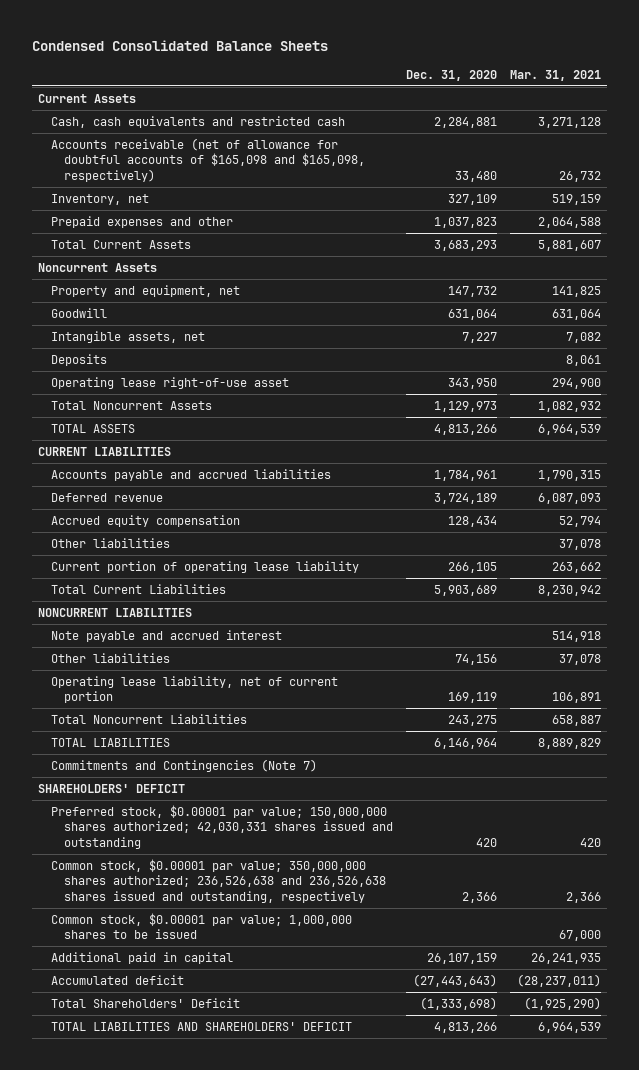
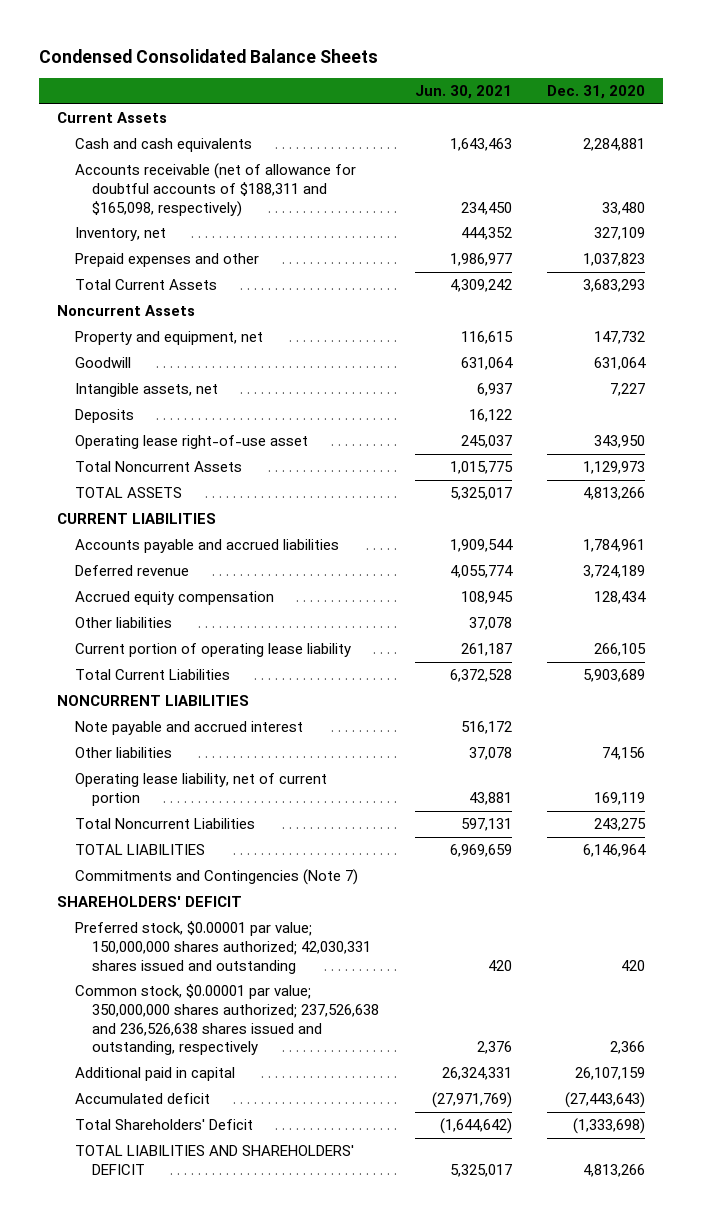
- | Dec. 31, 2020 | Mar. 31, 2021
+ | Jun. 30, 2021 | Dec. 31, 2020
- Cash, cash equivalents and restricted cash | 2,284,881 | 3,271,128
- Accounts receivable (net of allowance for doubtful accounts of $165,098 and $165,098, respectively) | 33,480 | 26,732
+ Cash and cash equivalents | 1,643,463 | 2,284,881
+ Accounts receivable (net of allowance for doubtful accounts of $188,311 and $165,098, respectively) | 234,450 | 33,480
- Common stock, $0.00001 par value; 350,000,000 shares authorized; 236,526,638 and 236,526,638 shares issued and outstanding, respectively | 2,366 | 2,366
- Common stock, $0.00001 par value; 1,000,000 shares to be issued | | 67,000
+ Common stock, $0.00001 par value; 350,000,000 shares authorized; 237,526,638 and 236,526,638 shares issued and outstanding, respectively | 2,376 | 2,366

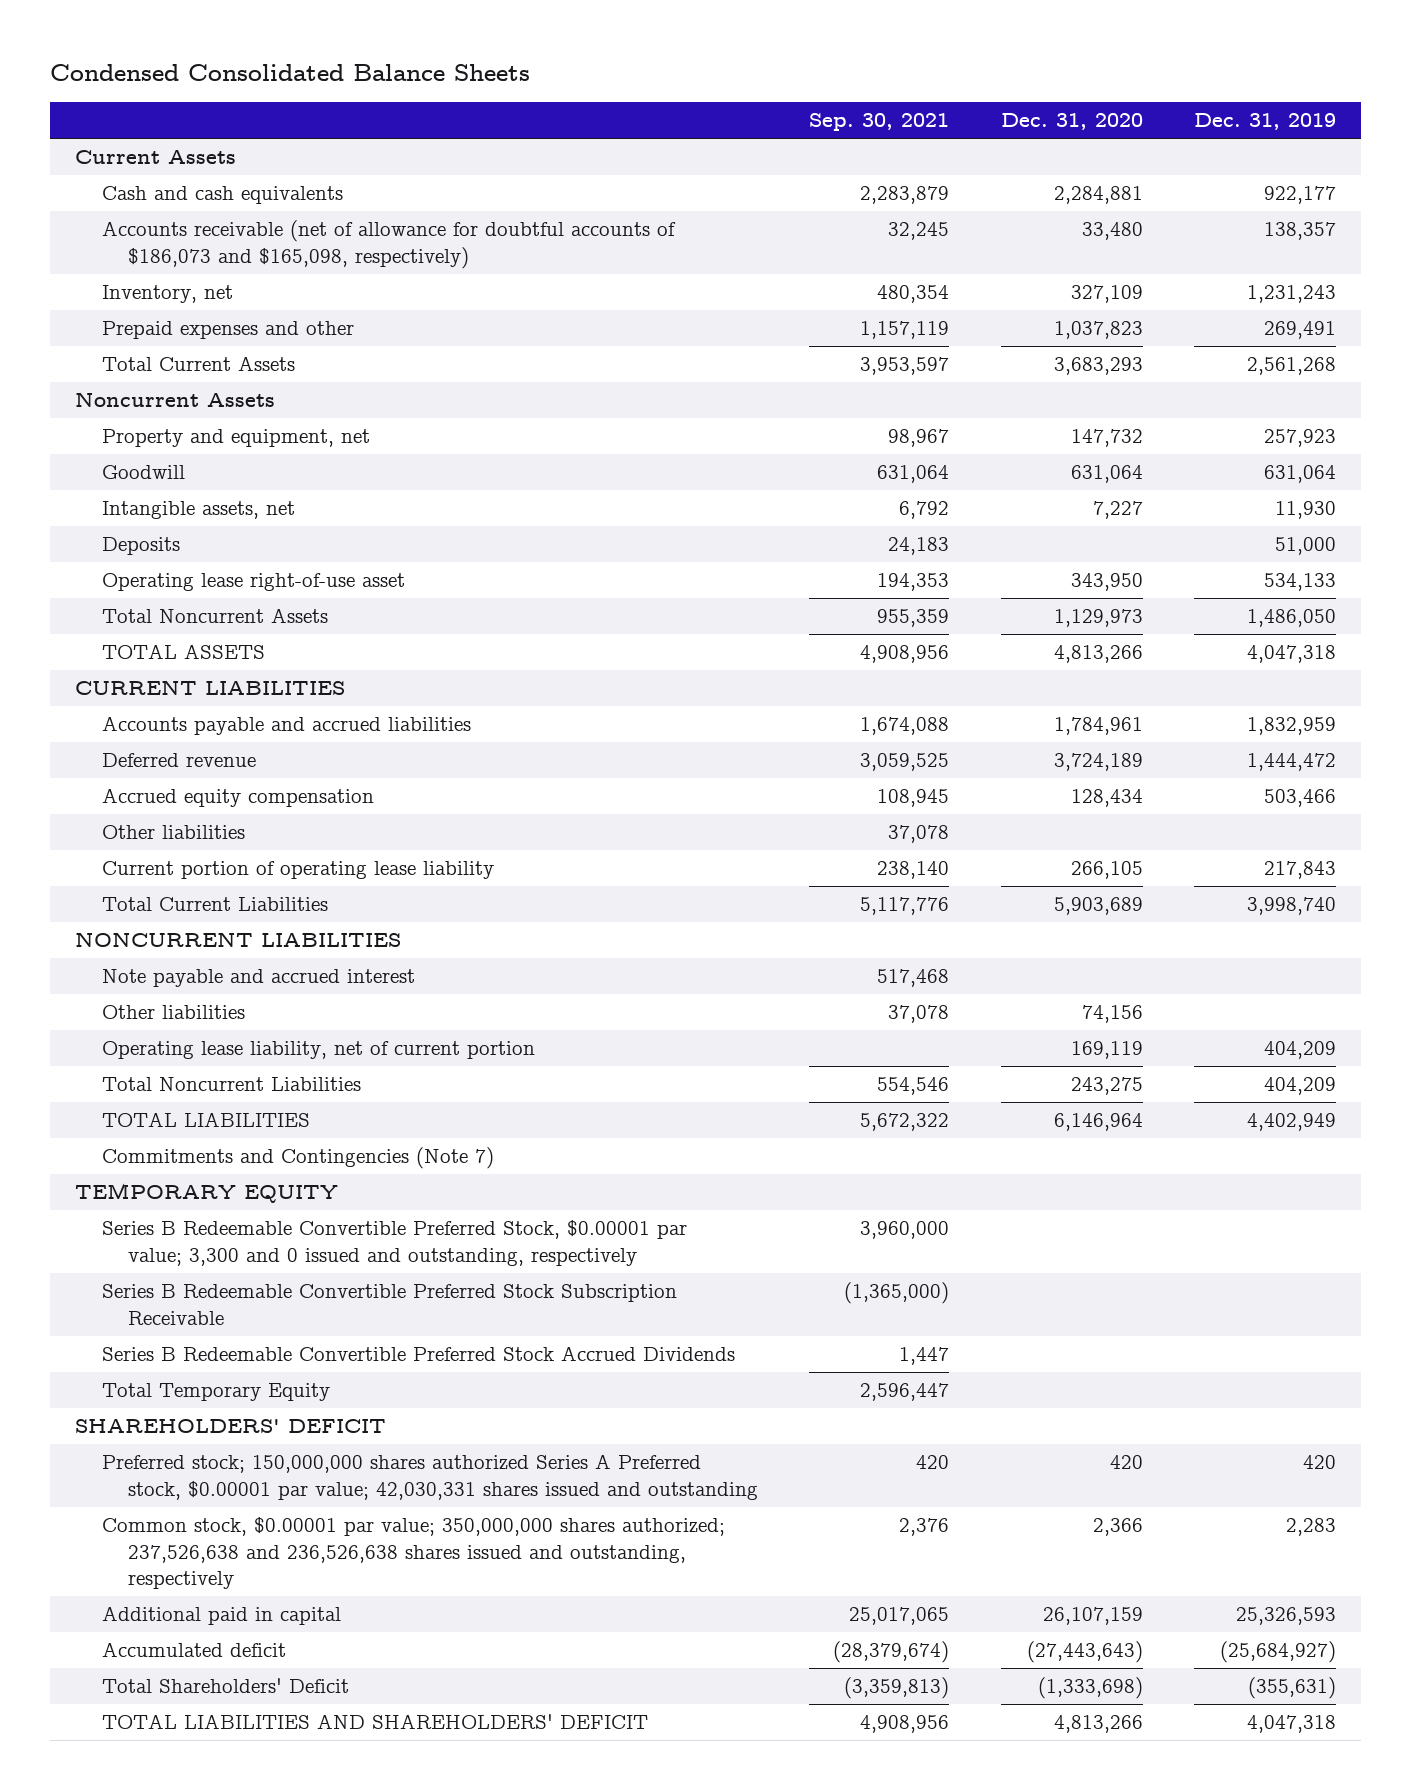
- | Jun. 30, 2021 | Dec. 31, 2020
+ | Sep. 30, 2021 | Dec. 31, 2020 | Dec. 31, 2019
- Accounts receivable (net of allowance for doubtful accounts of $188,311 and $165,098, respectively) | 234,450 | 33,480
+ Accounts receivable (net of allowance for doubtful accounts of $186,073 and $165,098, respectively) | 32,245 | 33,480 | 138,357
+ TEMPORARY EQUITY
+ Series B Redeemable Convertible Preferred Stock, $0.00001 par value; 3,300 and 0 issued and outstanding, respectively | 3,960,000 | |
+ Series B Redeemable Convertible Preferred Stock Subscription Receivable | (1,365,000) | |
+ Series B Redeemable Convertible Preferred Stock Accrued Dividends | 1,447 | |
+ Total Temporary Equity | 2,596,447 | |
- Preferred stock, $0.00001 par value; 150,000,000 shares authorized; 42,030,331 shares issued and outstanding | 420 | 420
+ Preferred stock; 150,000,000 shares authorized Series A Preferred stock, $0.00001 par value; 42,030,331 shares issued and outstanding | 420 | 420 | 420

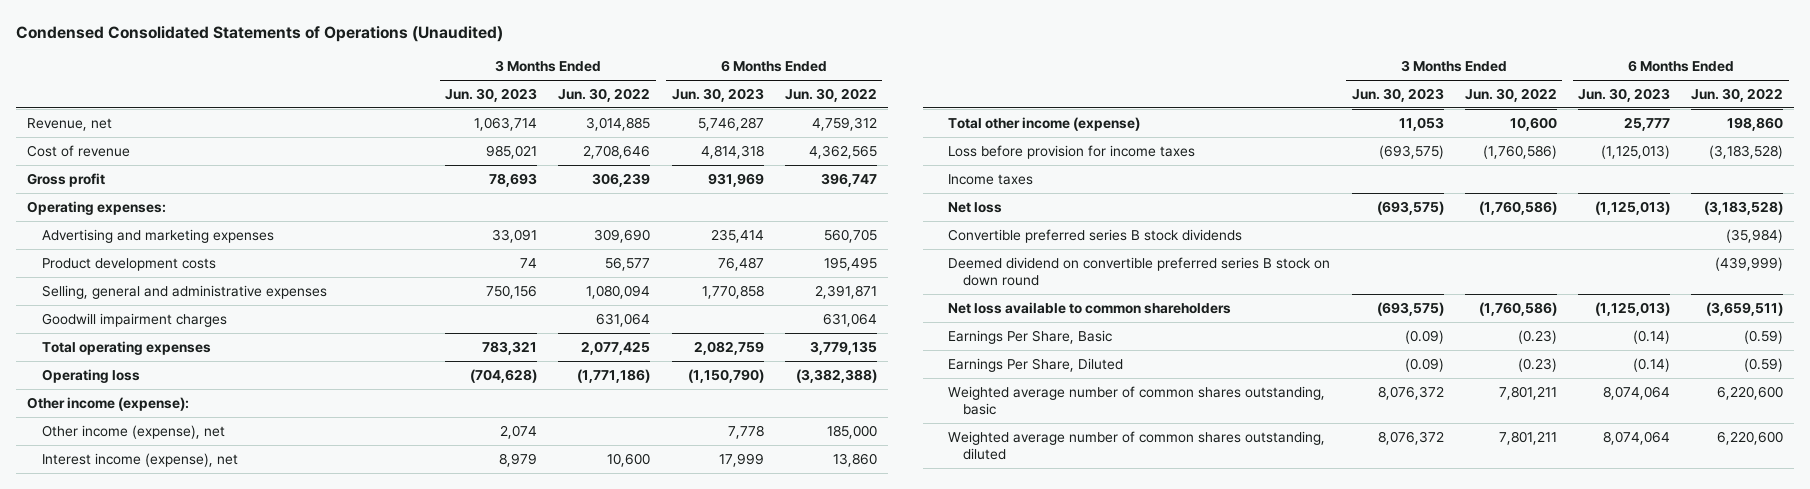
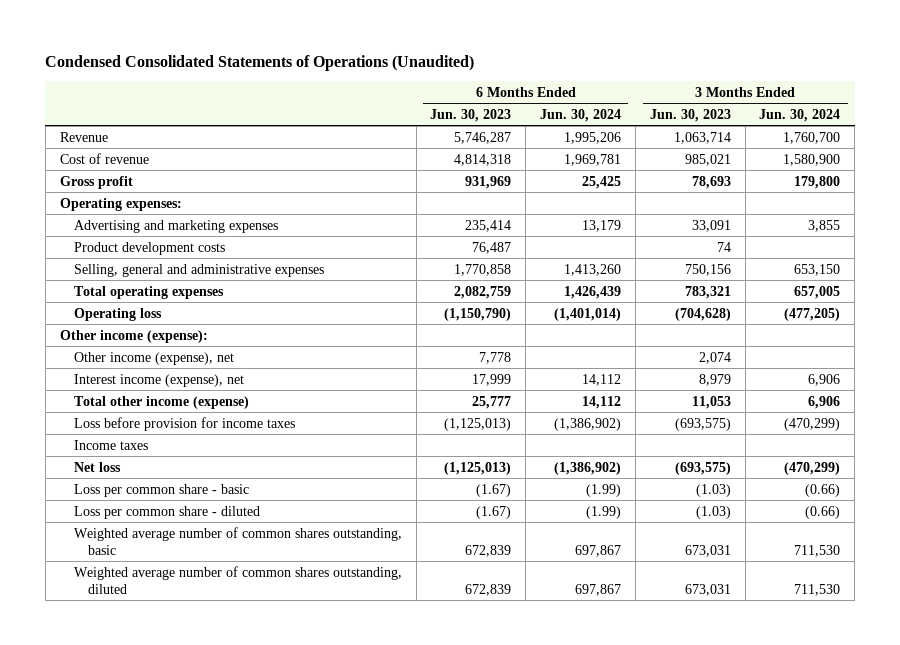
- | 3 Months Ended Jun. 30, 2023 | 3 Months Ended Jun. 30, 2022 | 6 Months Ended Jun. 30, 2023 | 6 Months Ended Jun. 30, 2022
+ | 6 Months Ended Jun. 30, 2023 | 6 Months Ended Jun. 30, 2024 | 3 Months Ended Jun. 30, 2023 | 3 Months Ended Jun. 30, 2024
- Revenue, net | 1,063,714 | 3,014,885 | 5,746,287 | 4,759,312
+ Revenue | 5,746,287 | 1,995,206 | 1,063,714 | 1,760,700
- Goodwill impairment charges | | 631,064 | | 631,064
- Convertible preferred series B stock dividends | | | | (35,984)
- Deemed dividend on convertible preferred series B stock on down round | | | | (439,999)
- Net loss available to common shareholders | (693,575) | (1,760,586) | (1,125,013) | (3,659,511)
- Earnings Per Share, Basic | (0.09) | (0.23) | (0.14) | (0.59)
- Earnings Per Share, Diluted | (0.09) | (0.23) | (0.14) | (0.59)
- Weighted average number of common shares outstanding, basic | 8,076,372 | 7,801,211 | 8,074,064 | 6,220,600
- Weighted average number of common shares outstanding, diluted | 8,076,372 | 7,801,211 | 8,074,064 | 6,220,600
+ Loss per common share - basic | (1.67) | (1.99) | (1.03) | (0.66)
+ Loss per common share - diluted | (1.67) | (1.99) | (1.03) | (0.66)
+ Weighted average number of common shares outstanding, basic | 672,839 | 697,867 | 673,031 | 711,530
+ Weighted average number of common shares outstanding, diluted | 672,839 | 697,867 | 673,031 | 711,530

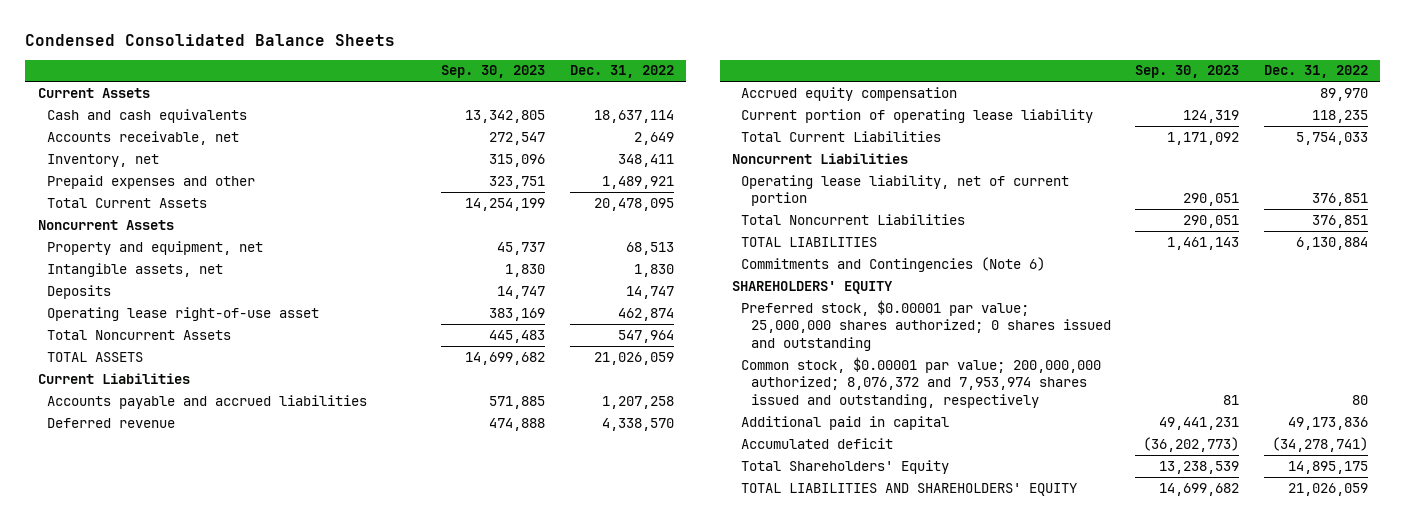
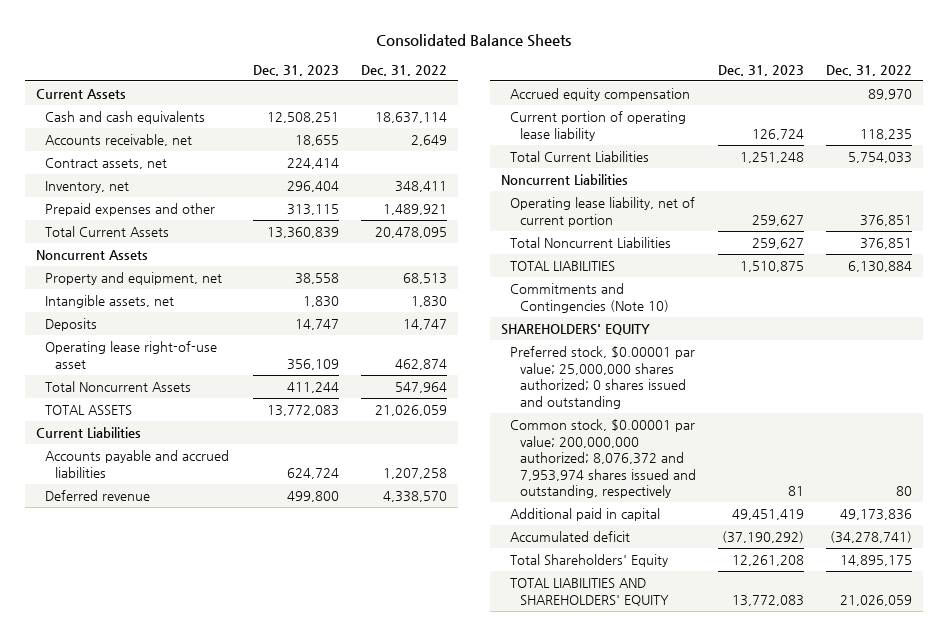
- Condensed Consolidated Balance Sheets
+ Consolidated Balance Sheets
- | Sep. 30, 2023 | Dec. 31, 2022
+ | Dec. 31, 2023 | Dec. 31, 2022
+ Contract assets, net | 224,414 |
- Commitments and Contingencies (Note 6)
+ Commitments and Contingencies (Note 10)

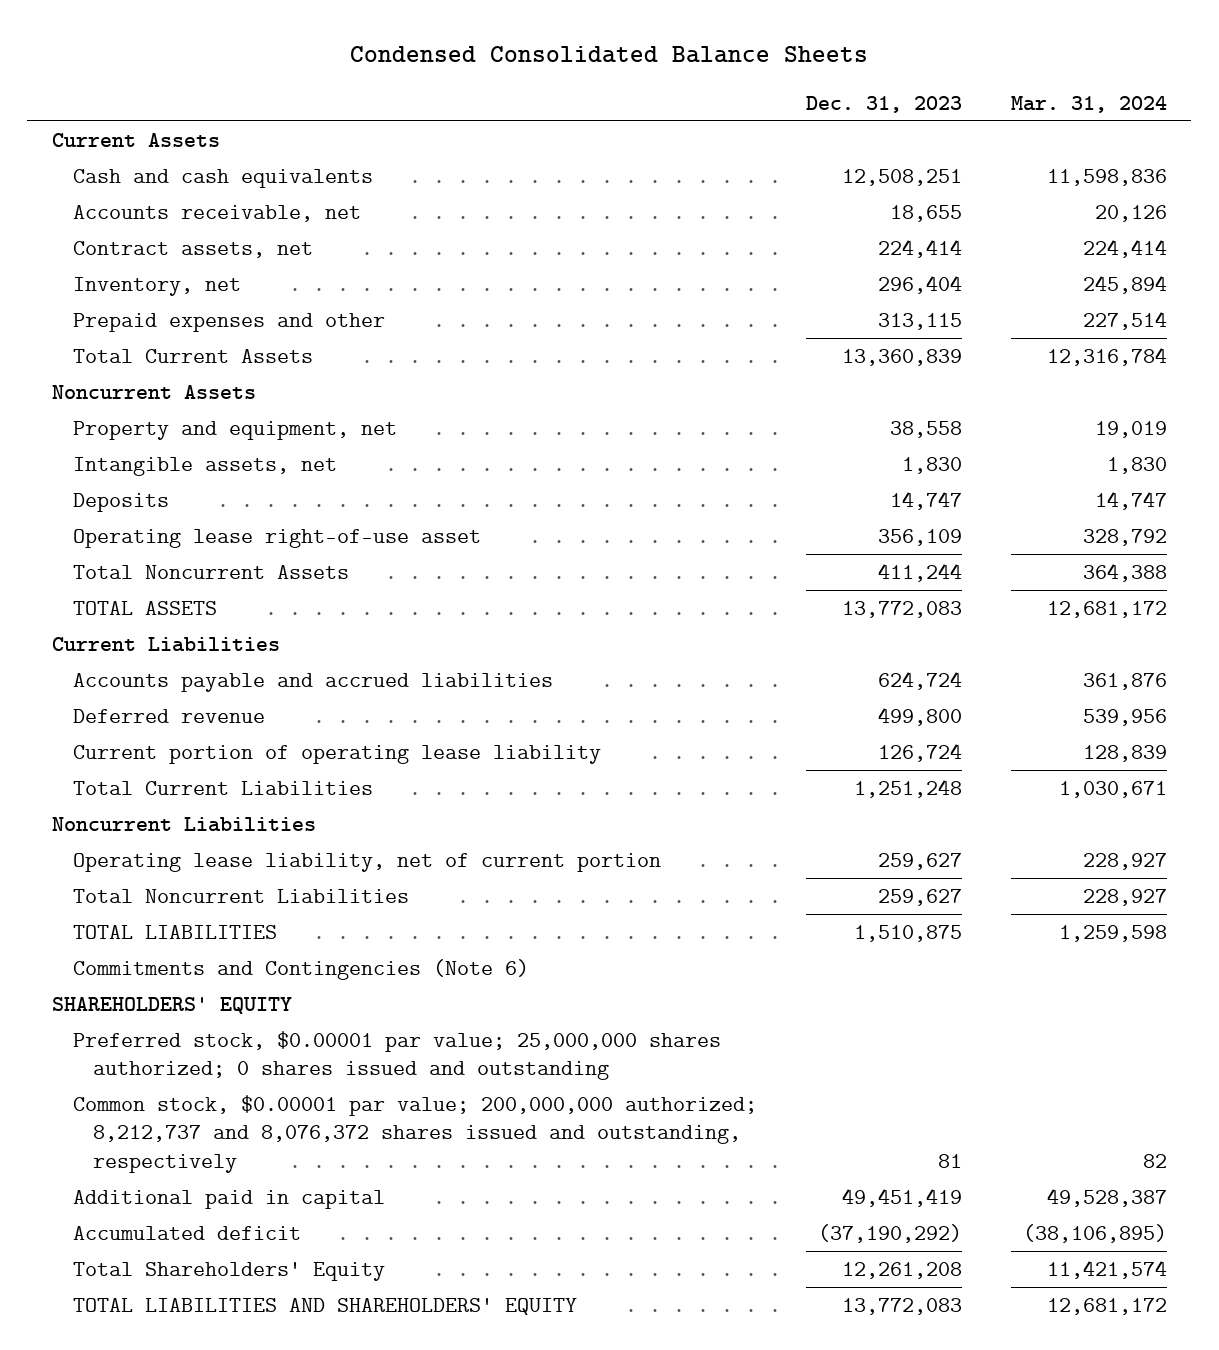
- Consolidated Balance Sheets
+ Condensed Consolidated Balance Sheets
- | Dec. 31, 2023 | Dec. 31, 2022
+ | Dec. 31, 2023 | Mar. 31, 2024
- Accrued equity compensation | | 89,970
- Commitments and Contingencies (Note 10)
+ Commitments and Contingencies (Note 6)
- Common stock, $0.00001 par value; 200,000,000 authorized; 8,076,372 and 7,953,974 shares issued and outstanding, respectively | 81 | 80
+ Common stock, $0.00001 par value; 200,000,000 authorized; 8,212,737 and 8,076,372 shares issued and outstanding, respectively | 81 | 82

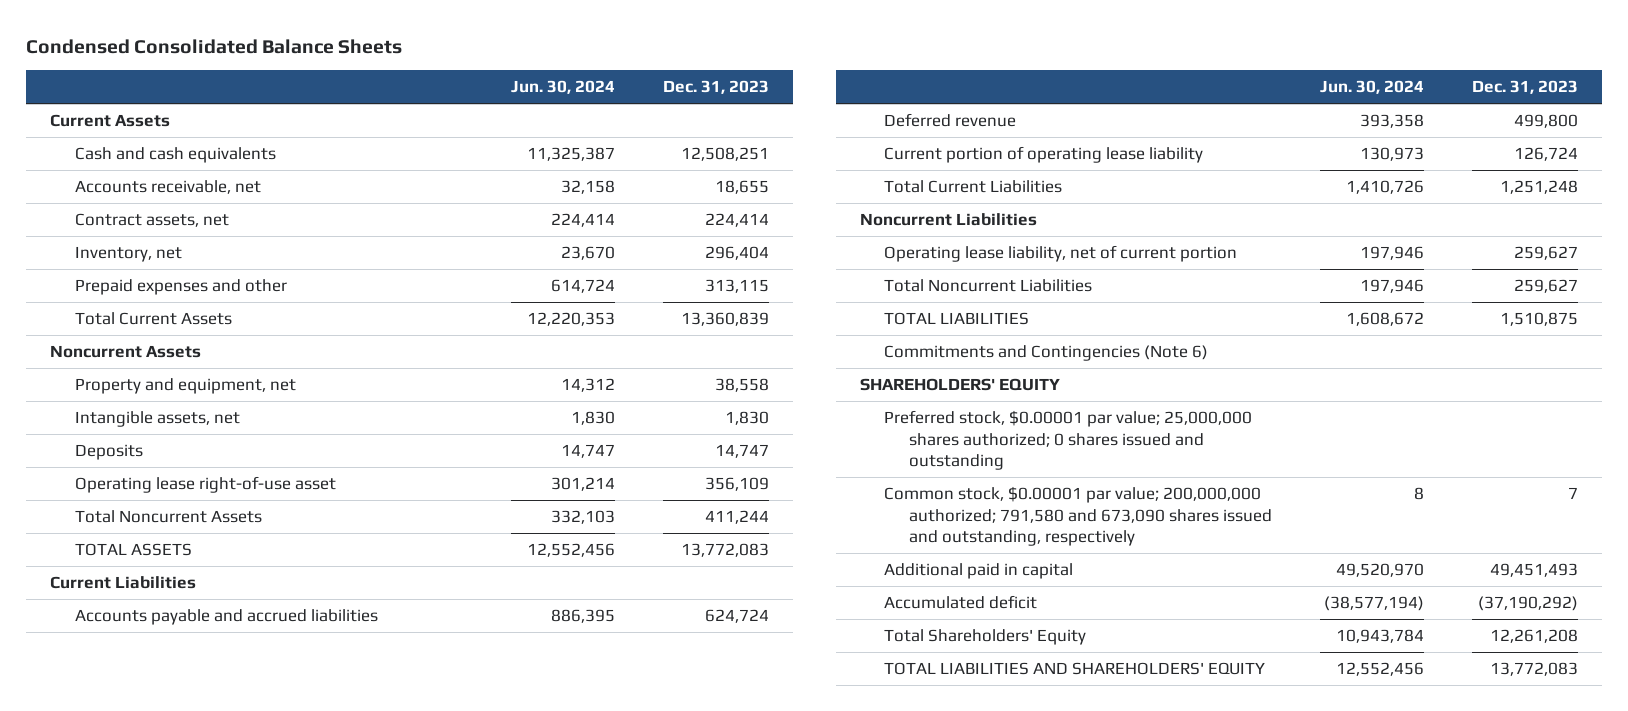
- | Dec. 31, 2023 | Mar. 31, 2024
+ | Jun. 30, 2024 | Dec. 31, 2023
- Common stock, $0.00001 par value; 200,000,000 authorized; 8,212,737 and 8,076,372 shares issued and outstanding, respectively | 81 | 82
- Additional paid in capital | 49,451,419 | 49,528,387
+ Common stock, $0.00001 par value; 200,000,000 authorized; 791,580 and 673,090 shares issued and outstanding, respectively | 8 | 7
+ Additional paid in capital | 49,520,970 | 49,451,493

